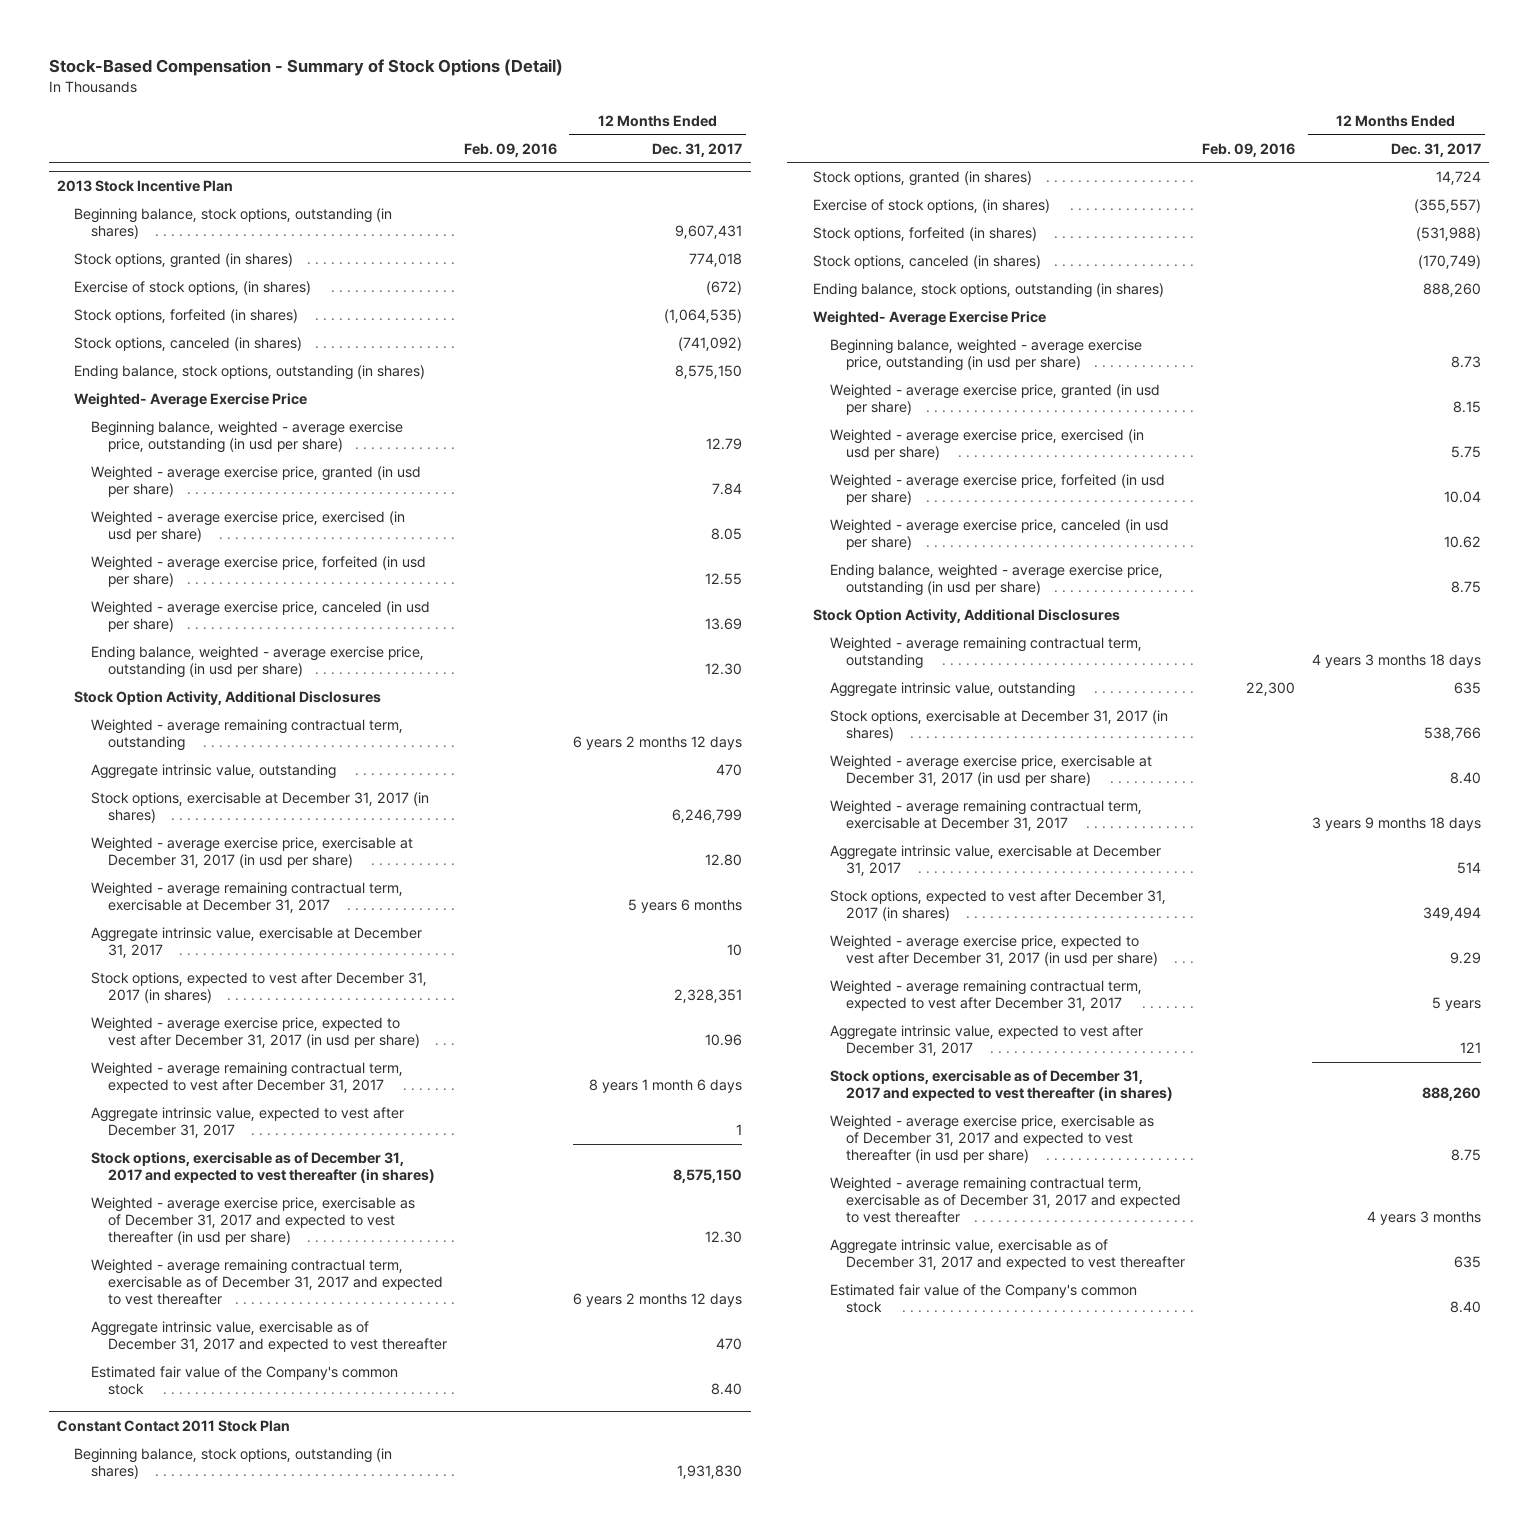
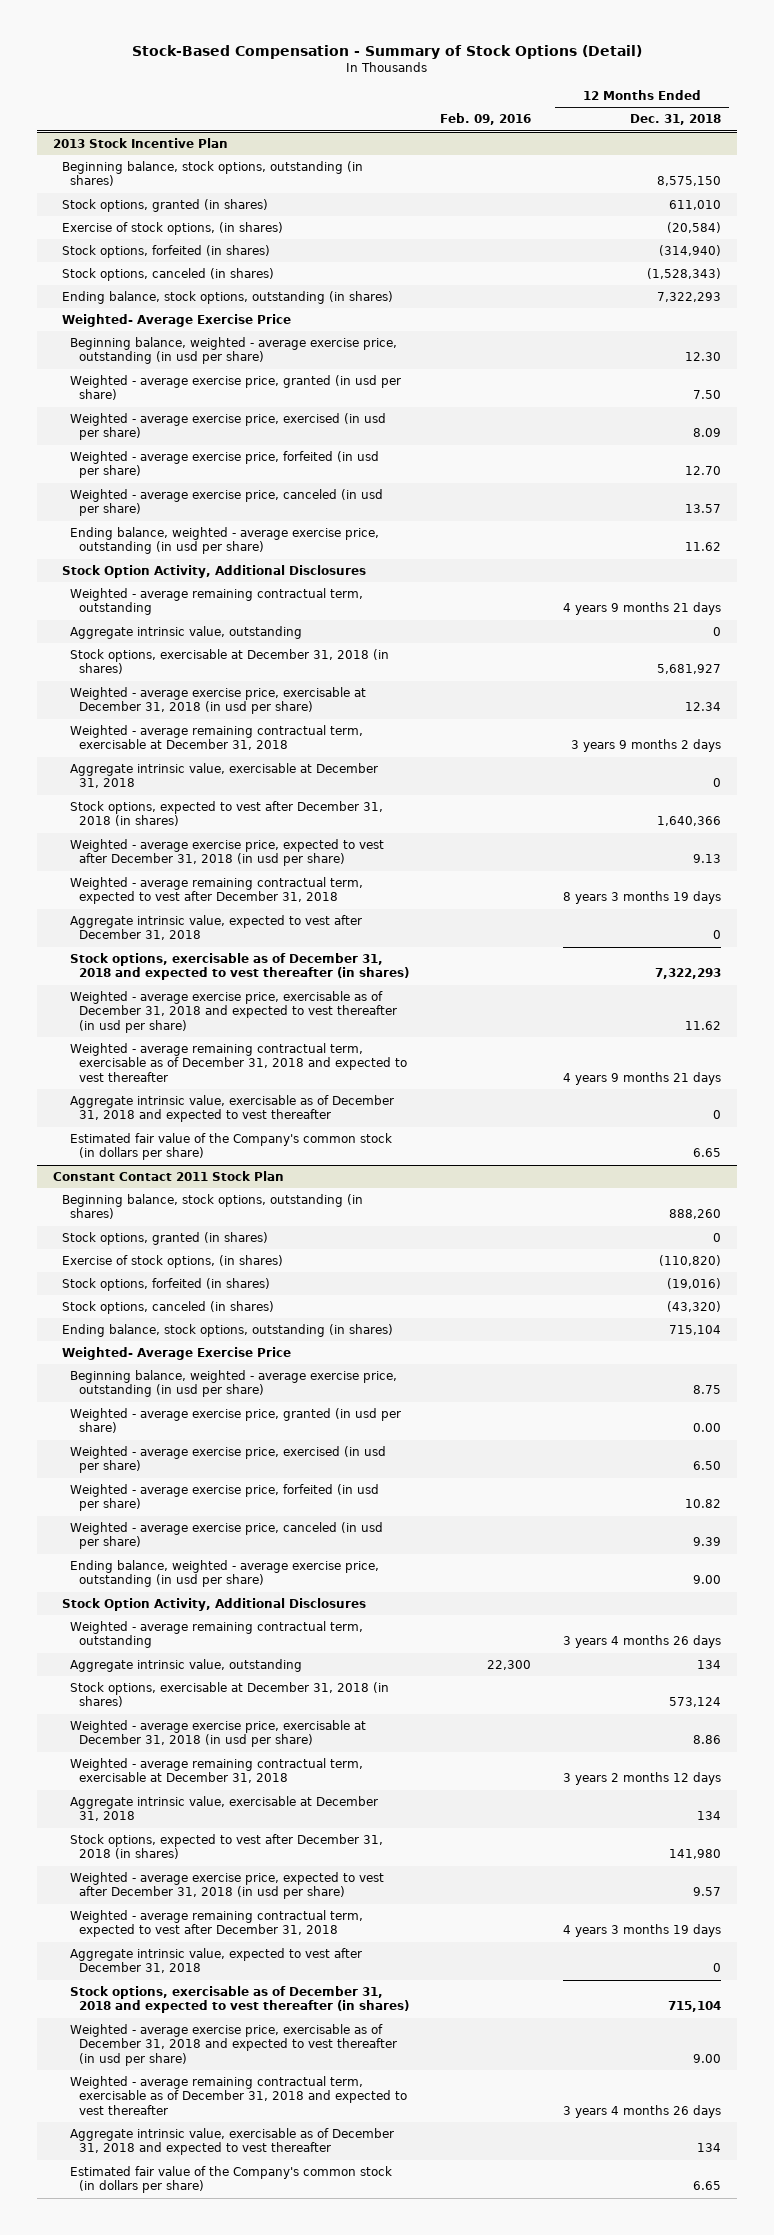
- | Feb. 09, 2016 | 12 Months Ended Dec. 31, 2017
+ | Feb. 09, 2016 | 12 Months Ended Dec. 31, 2018
@ 2013 Stock Incentive Plan
- Stock options, exercisable at December 31, 2017 (in shares) | | 6,246,799
- Weighted - average exercise price, exercisable at December 31, 2017 (in usd per share) | | 12.80
- Weighted - average remaining contractual term, exercisable at December 31, 2017 | | 5 years 6 months
- Aggregate intrinsic value, exercisable at December 31, 2017 | | 10
- Stock options, expected to vest after December 31, 2017 (in shares) | | 2,328,351
- Weighted - average exercise price, expected to vest after December 31, 2017 (in usd per share) | | 10.96
- Weighted - average remaining contractual term, expected to vest after December 31, 2017 | | 8 years 1 month 6 days
- Aggregate intrinsic value, expected to vest after December 31, 2017 | | 1
- Stock options, exercisable as of December 31, 2017 and expected to vest thereafter (in shares) | | 8,575,150
- Weighted - average exercise price, exercisable as of December 31, 2017 and expected to vest thereafter (in usd per share) | | 12.30
- Weighted - average remaining contractual term, exercisable as of December 31, 2017 and expected to vest thereafter | | 6 years 2 months 12 days
- Aggregate intrinsic value, exercisable as of December 31, 2017 and expected to vest thereafter | | 470
- Estimated fair value of the Company's common stock | | 8.40
+ Stock options, exercisable at December 31, 2018 (in shares) | | 5,681,927
+ Weighted - average exercise price, exercisable at December 31, 2018 (in usd per share) | | 12.34
+ Weighted - average remaining contractual term, exercisable at December 31, 2018 | | 3 years 9 months 2 days
+ Aggregate intrinsic value, exercisable at December 31, 2018 | | 0
+ Stock options, expected to vest after December 31, 2018 (in shares) | | 1,640,366
+ Weighted - average exercise price, expected to vest after December 31, 2018 (in usd per share) | | 9.13
+ Weighted - average remaining contractual term, expected to vest after December 31, 2018 | | 8 years 3 months 19 days
+ Aggregate intrinsic value, expected to vest after December 31, 2018 | | 0
+ Stock options, exercisable as of December 31, 2018 and expected to vest thereafter (in shares) | | 7,322,293
+ Weighted - average exercise price, exercisable as of December 31, 2018 and expected to vest thereafter (in usd per share) | | 11.62
+ Weighted - average remaining contractual term, exercisable as of December 31, 2018 and expected to vest thereafter | | 4 years 9 months 21 days
+ Aggregate intrinsic value, exercisable as of December 31, 2018 and expected to vest thereafter | | 0
+ Estimated fair value of the Company's common stock (in dollars per share) | | 6.65
@ Constant Contact 2011 Stock Plan
- Stock options, exercisable at December 31, 2017 (in shares) | | 538,766
- Weighted - average exercise price, exercisable at December 31, 2017 (in usd per share) | | 8.40
- Weighted - average remaining contractual term, exercisable at December 31, 2017 | | 3 years 9 months 18 days
- Aggregate intrinsic value, exercisable at December 31, 2017 | | 514
- Stock options, expected to vest after December 31, 2017 (in shares) | | 349,494
- Weighted - average exercise price, expected to vest after December 31, 2017 (in usd per share) | | 9.29
- Weighted - average remaining contractual term, expected to vest after December 31, 2017 | | 5 years
- Aggregate intrinsic value, expected to vest after December 31, 2017 | | 121
- Stock options, exercisable as of December 31, 2017 and expected to vest thereafter (in shares) | | 888,260
- Weighted - average exercise price, exercisable as of December 31, 2017 and expected to vest thereafter (in usd per share) | | 8.75
- Weighted - average remaining contractual term, exercisable as of December 31, 2017 and expected to vest thereafter | | 4 years 3 months
- Aggregate intrinsic value, exercisable as of December 31, 2017 and expected to vest thereafter | | 635
- Estimated fair value of the Company's common stock | | 8.40
+ Stock options, exercisable at December 31, 2018 (in shares) | | 573,124
+ Weighted - average exercise price, exercisable at December 31, 2018 (in usd per share) | | 8.86
+ Weighted - average remaining contractual term, exercisable at December 31, 2018 | | 3 years 2 months 12 days
+ Aggregate intrinsic value, exercisable at December 31, 2018 | | 134
+ Stock options, expected to vest after December 31, 2018 (in shares) | | 141,980
+ Weighted - average exercise price, expected to vest after December 31, 2018 (in usd per share) | | 9.57
+ Weighted - average remaining contractual term, expected to vest after December 31, 2018 | | 4 years 3 months 19 days
+ Aggregate intrinsic value, expected to vest after December 31, 2018 | | 0
+ Stock options, exercisable as of December 31, 2018 and expected to vest thereafter (in shares) | | 715,104
+ Weighted - average exercise price, exercisable as of December 31, 2018 and expected to vest thereafter (in usd per share) | | 9.00
+ Weighted - average remaining contractual term, exercisable as of December 31, 2018 and expected to vest thereafter | | 3 years 4 months 26 days
+ Aggregate intrinsic value, exercisable as of December 31, 2018 and expected to vest thereafter | | 134
+ Estimated fair value of the Company's common stock (in dollars per share) | | 6.65

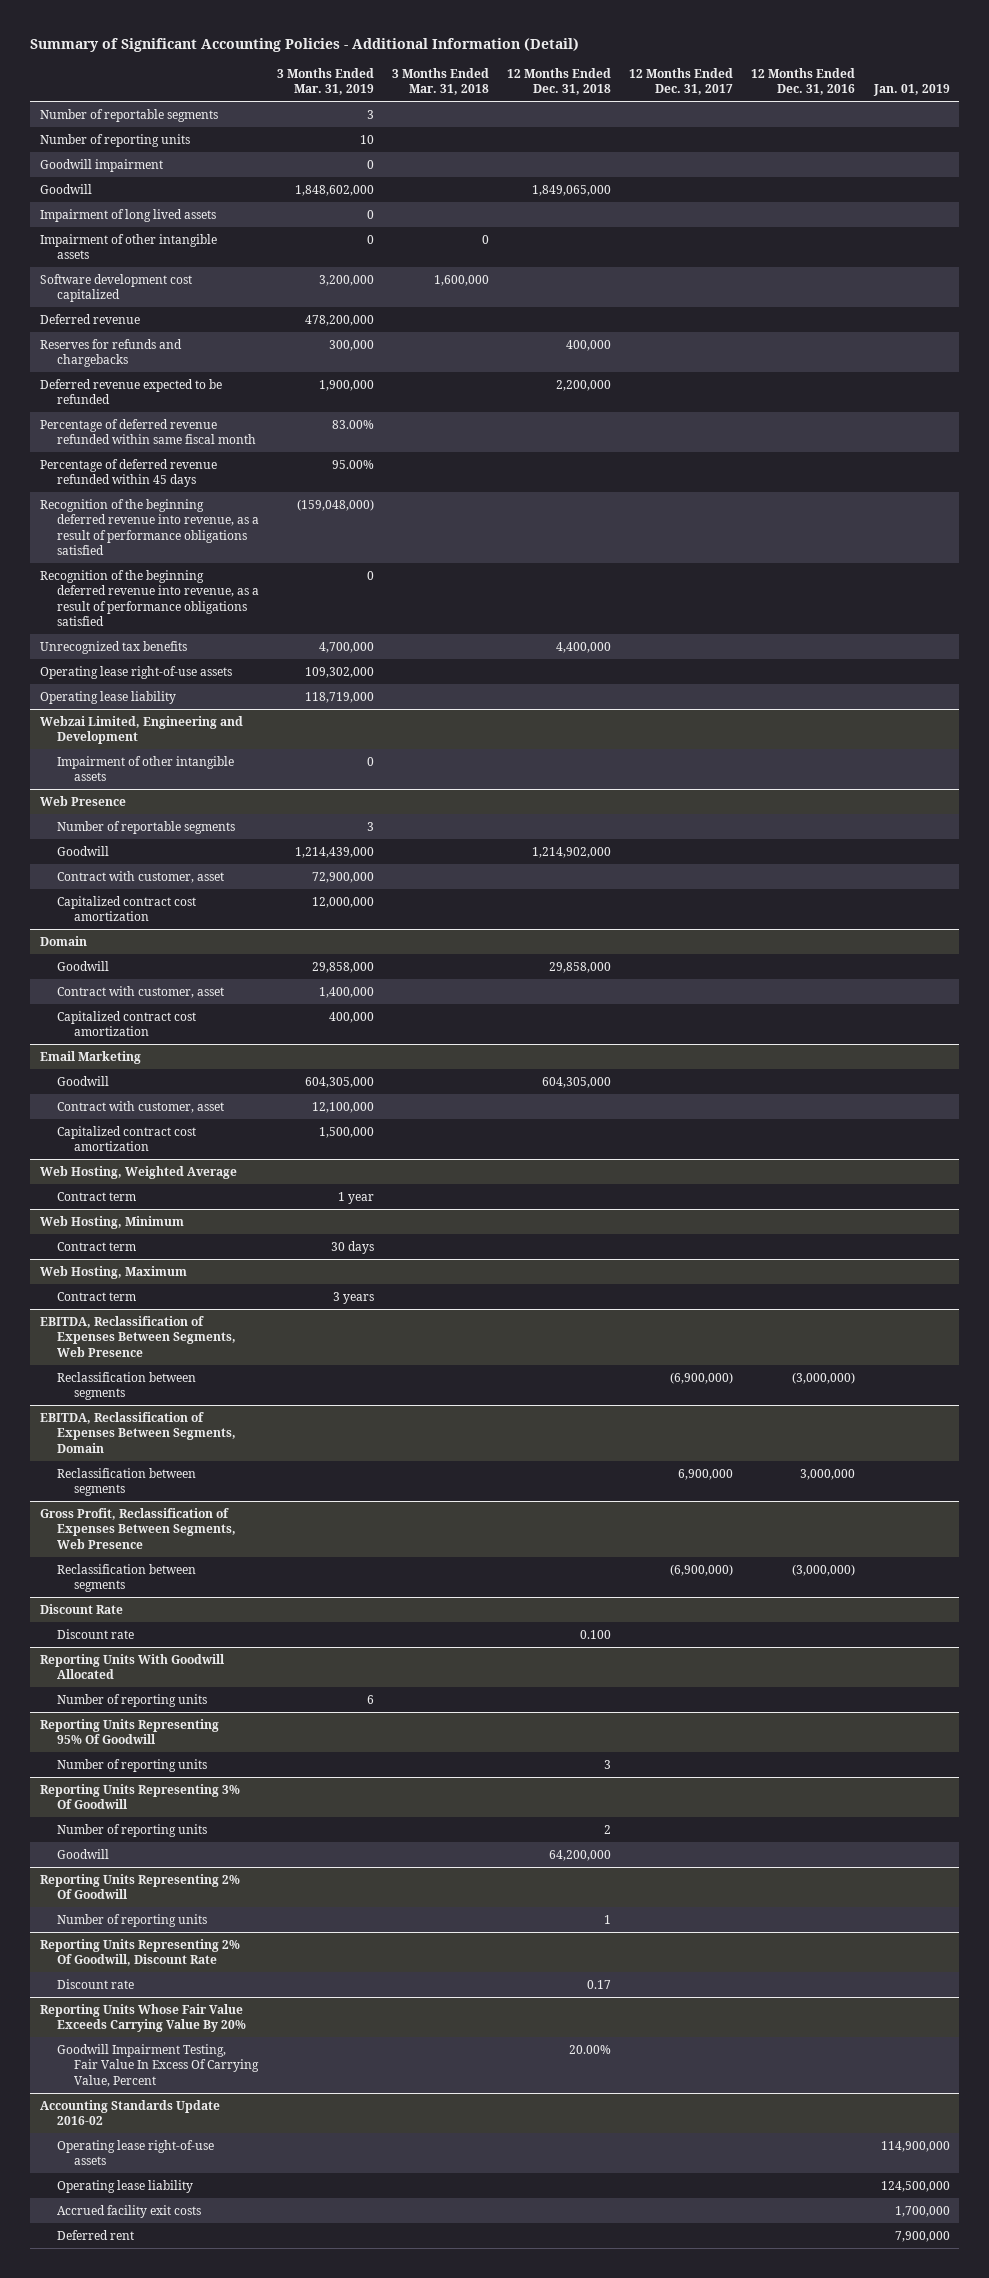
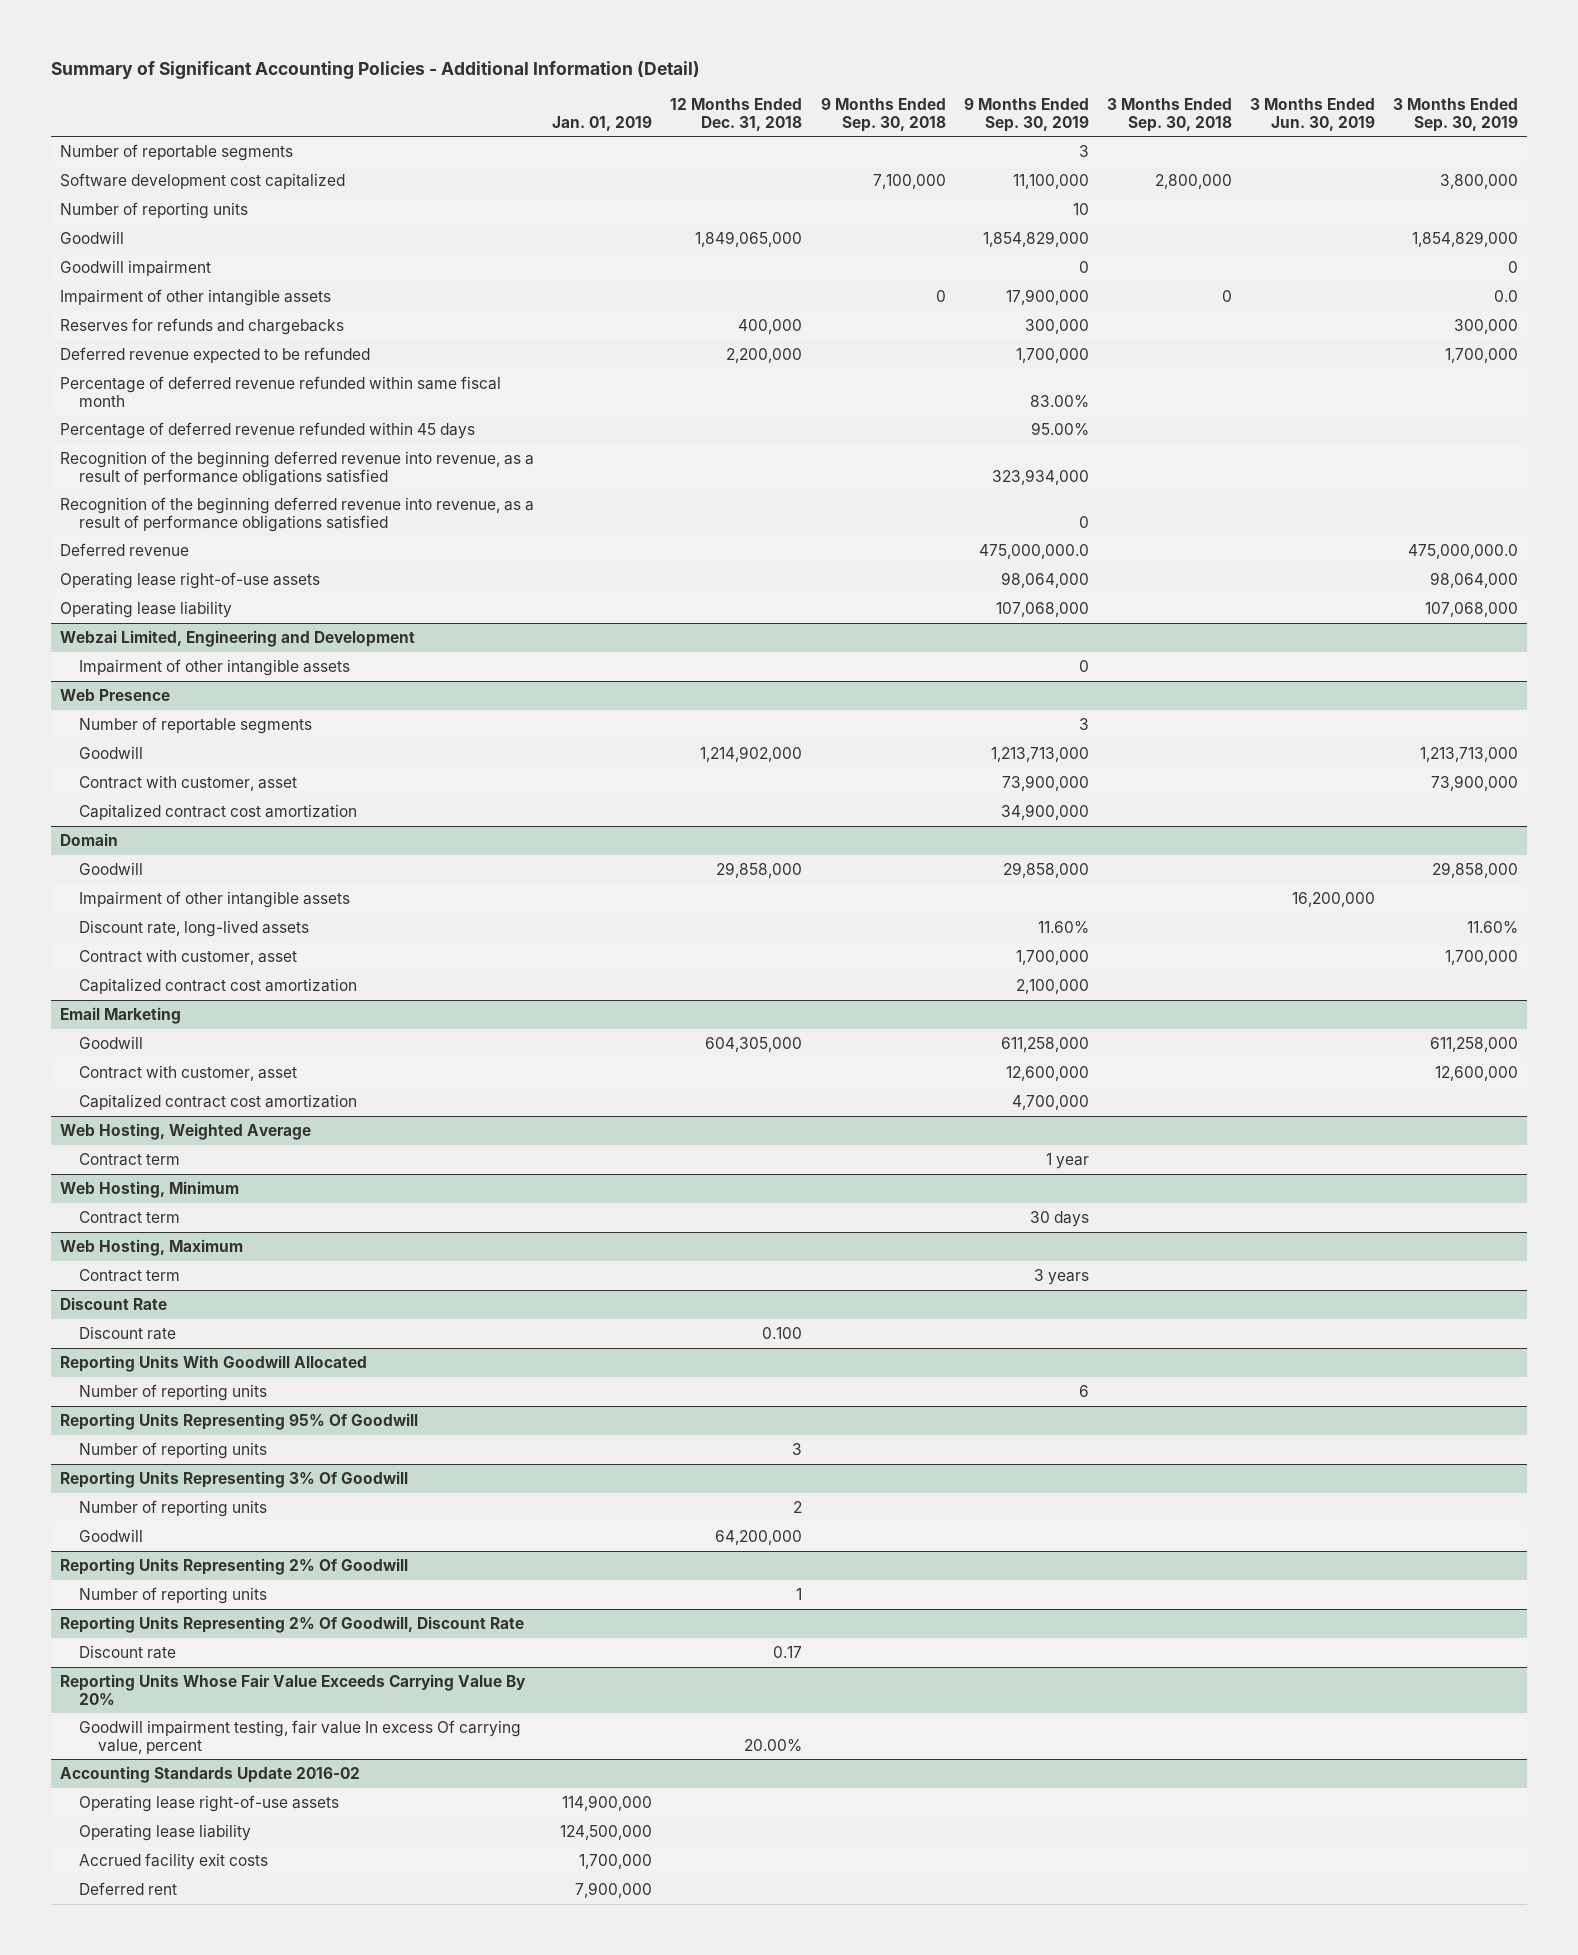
- | 3 Months Ended Mar. 31, 2019 | 3 Months Ended Mar. 31, 2018 | 12 Months Ended Dec. 31, 2018 | 12 Months Ended Dec. 31, 2017 | 12 Months Ended Dec. 31, 2016 | Jan. 01, 2019
+ | Jan. 01, 2019 | 12 Months Ended Dec. 31, 2018 | 9 Months Ended Sep. 30, 2018 | 9 Months Ended Sep. 30, 2019 | 3 Months Ended Sep. 30, 2018 | 3 Months Ended Jun. 30, 2019 | 3 Months Ended Sep. 30, 2019
moved up: Software development cost capitalized | | | 7,100,000 | 11,100,000 | 2,800,000 | | 3,800,000
- Impairment of long lived assets | 0 | | | | |
moved down: Goodwill impairment | | | | 0 | | | 0
- Unrecognized tax benefits | 4,700,000 | | 4,400,000 | | |
moved down: Deferred revenue | | | | 475,000,000.0 | | | 475,000,000.0
@ Domain
+ Impairment of other intangible assets | | | | | | 16,200,000 |
+ Discount rate, long-lived assets | | | | 11.60% | | | 11.60%
- EBITDA, Reclassification of Expenses Between Segments, Web Presence
- Reclassification between segments | | | | (6,900,000) | (3,000,000) |
- EBITDA, Reclassification of Expenses Between Segments, Domain
- Reclassification between segments | | | | 6,900,000 | 3,000,000 |
- Gross Profit, Reclassification of Expenses Between Segments, Web Presence
- Reclassification between segments | | | | (6,900,000) | (3,000,000) |
@ Reporting Units Whose Fair Value Exceeds Carrying Value By 20%
- Goodwill Impairment Testing, Fair Value In Excess Of Carrying Value, Percent | | | 20.00% | | |
+ Goodwill impairment testing, fair value In excess Of carrying value, percent | | 20.00% | | | | |

